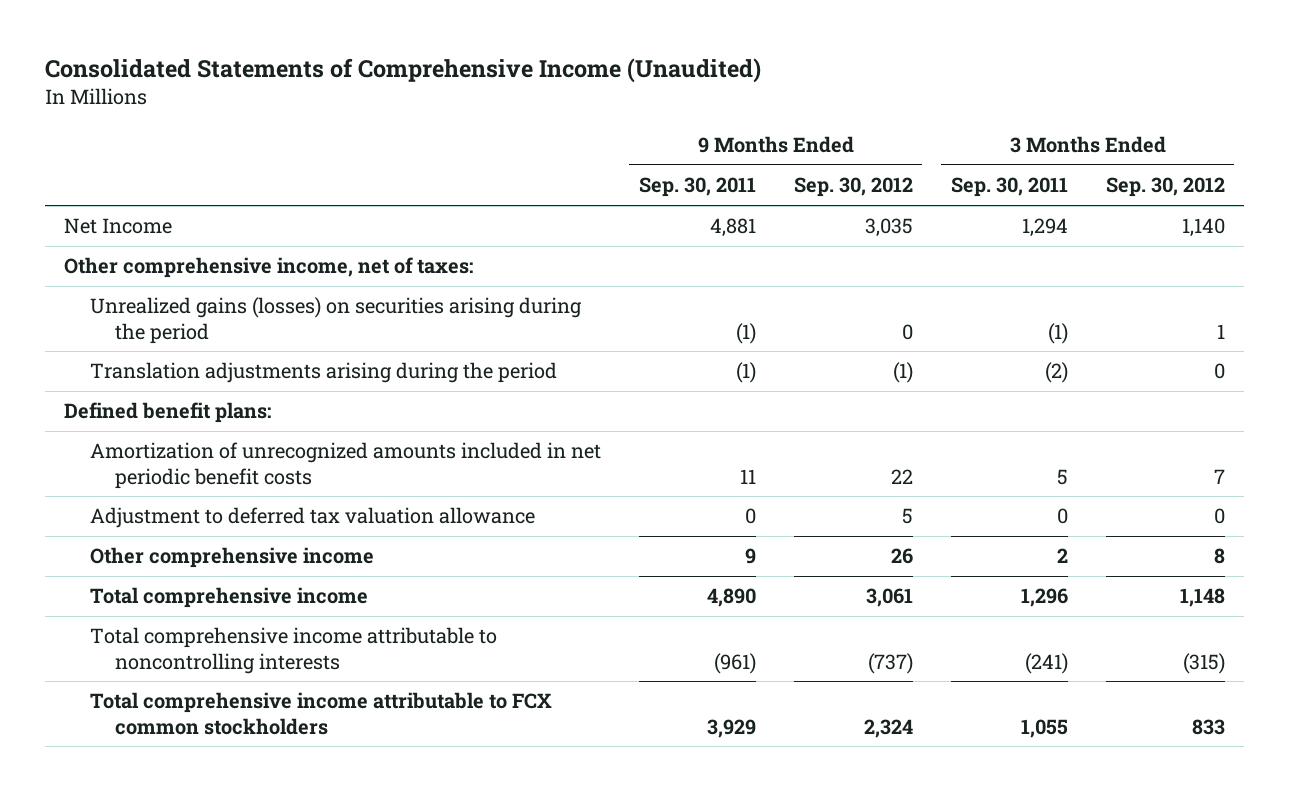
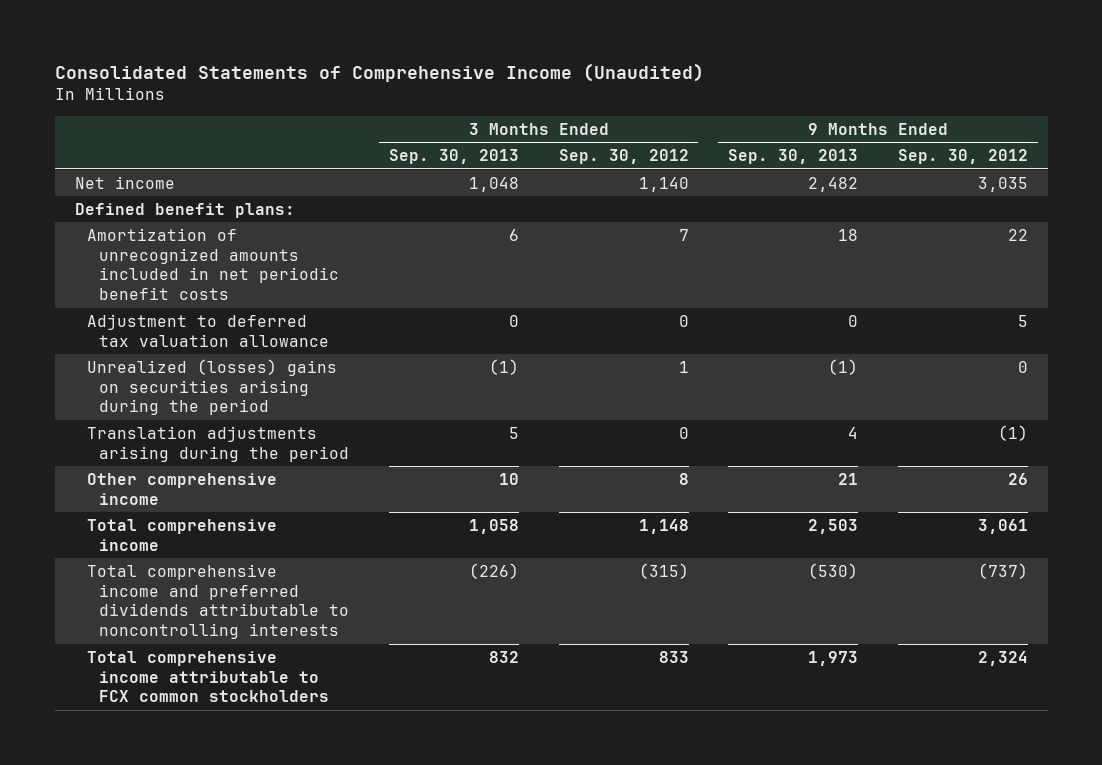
- | 9 Months Ended Sep. 30, 2011 | 9 Months Ended Sep. 30, 2012 | 3 Months Ended Sep. 30, 2011 | 3 Months Ended Sep. 30, 2012
+ | 3 Months Ended Sep. 30, 2013 | 3 Months Ended Sep. 30, 2012 | 9 Months Ended Sep. 30, 2013 | 9 Months Ended Sep. 30, 2012
- Net Income | 4,881 | 3,035 | 1,294 | 1,140
- Other comprehensive income, net of taxes:
- Unrealized gains (losses) on securities arising during the period | (1) | 0 | (1) | 1
+ Net income | 1,048 | 1,140 | 2,482 | 3,035
+ Unrealized (losses) gains on securities arising during the period | (1) | 1 | (1) | 0
moved down: Translation adjustments arising during the period | 5 | 0 | 4 | (1)
- Total comprehensive income attributable to noncontrolling interests | (961) | (737) | (241) | (315)
+ Total comprehensive income and preferred dividends attributable to noncontrolling interests | (226) | (315) | (530) | (737)

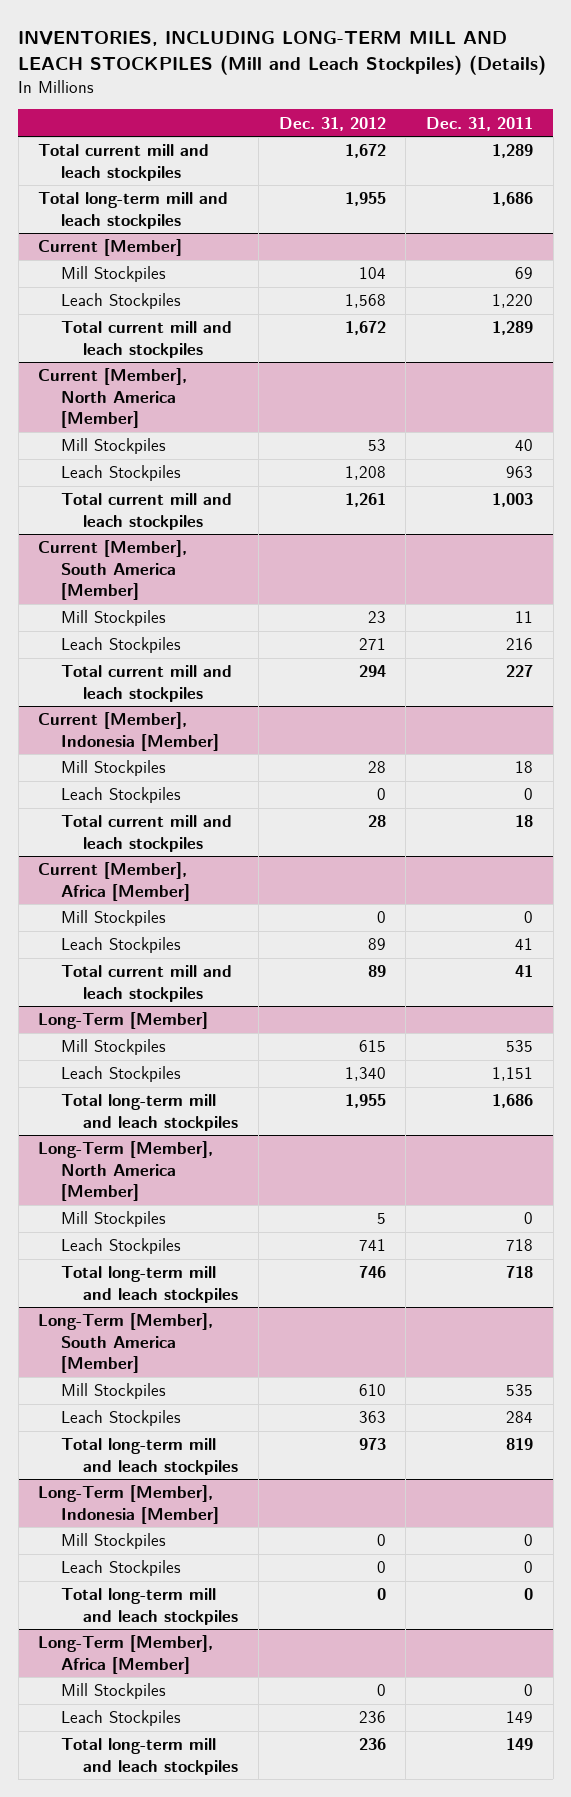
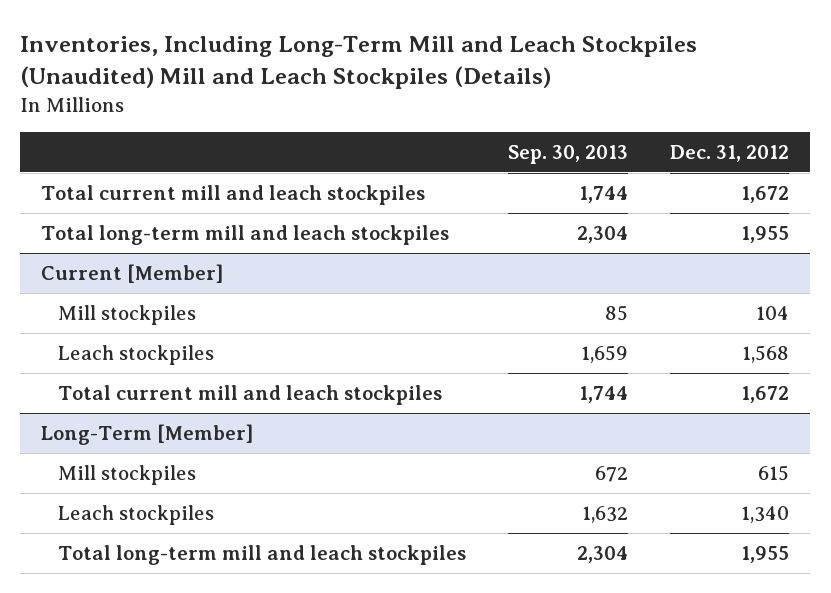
- INVENTORIES, INCLUDING LONG-TERM MILL AND LEACH STOCKPILES (Mill and Leach Stockpiles) (Details)
+ Inventories, Including Long-Term Mill and Leach Stockpiles (Unaudited) Mill and Leach Stockpiles (Details)
- | Dec. 31, 2012 | Dec. 31, 2011
+ | Sep. 30, 2013 | Dec. 31, 2012
@ Current [Member]
- Mill Stockpiles | 104 | 69
- Leach Stockpiles | 1,568 | 1,220
+ Mill stockpiles | 85 | 104
+ Leach stockpiles | 1,659 | 1,568
- Current [Member], North America [Member]
- Mill Stockpiles | 53 | 40
- Leach Stockpiles | 1,208 | 963
- Total current mill and leach stockpiles | 1,261 | 1,003
- Current [Member], South America [Member]
- Mill Stockpiles | 23 | 11
- Leach Stockpiles | 271 | 216
- Total current mill and leach stockpiles | 294 | 227
- Current [Member], Indonesia [Member]
- Mill Stockpiles | 28 | 18
- Leach Stockpiles | 0 | 0
- Total current mill and leach stockpiles | 28 | 18
- Current [Member], Africa [Member]
- Mill Stockpiles | 0 | 0
- Leach Stockpiles | 89 | 41
- Total current mill and leach stockpiles | 89 | 41
@ Long-Term [Member]
- Mill Stockpiles | 615 | 535
- Leach Stockpiles | 1,340 | 1,151
+ Mill stockpiles | 672 | 615
+ Leach stockpiles | 1,632 | 1,340
- Long-Term [Member], North America [Member]
- Mill Stockpiles | 5 | 0
- Leach Stockpiles | 741 | 718
- Total long-term mill and leach stockpiles | 746 | 718
- Long-Term [Member], South America [Member]
- Mill Stockpiles | 610 | 535
- Leach Stockpiles | 363 | 284
- Total long-term mill and leach stockpiles | 973 | 819
- Long-Term [Member], Indonesia [Member]
- Mill Stockpiles | 0 | 0
- Leach Stockpiles | 0 | 0
- Total long-term mill and leach stockpiles | 0 | 0
- Long-Term [Member], Africa [Member]
- Mill Stockpiles | 0 | 0
- Leach Stockpiles | 236 | 149
- Total long-term mill and leach stockpiles | 236 | 149

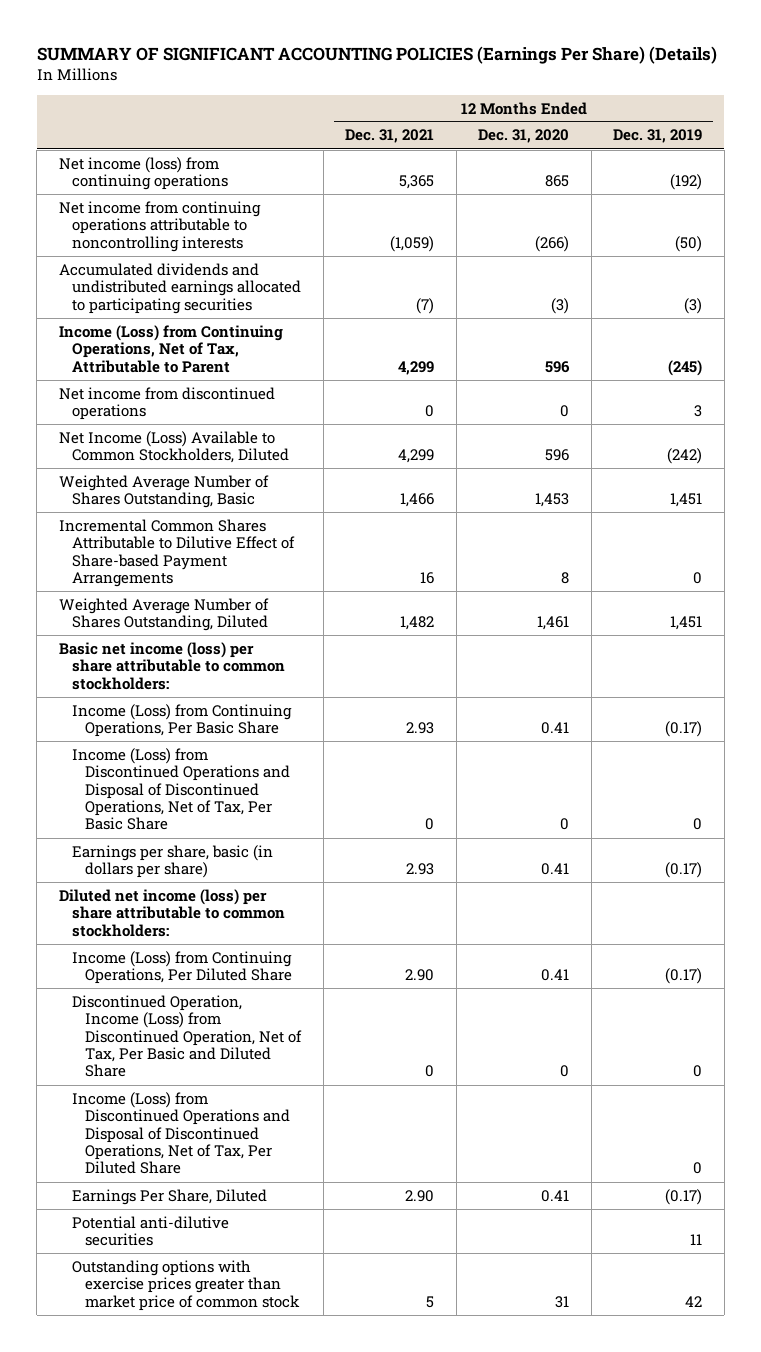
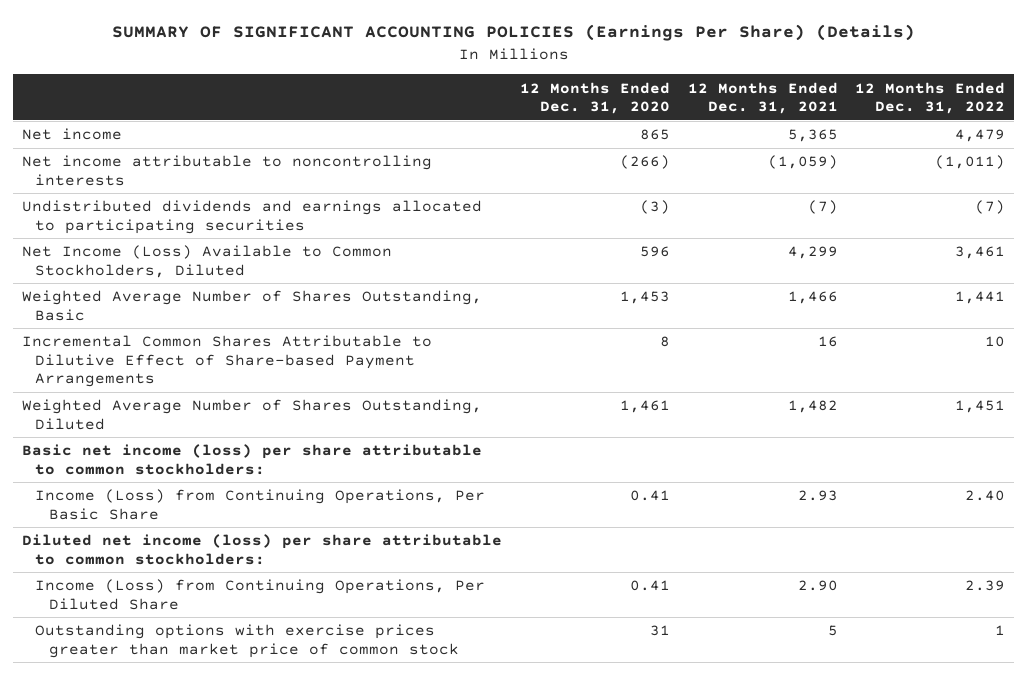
- | 12 Months Ended Dec. 31, 2021 | 12 Months Ended Dec. 31, 2020 | 12 Months Ended Dec. 31, 2019
+ | 12 Months Ended Dec. 31, 2020 | 12 Months Ended Dec. 31, 2021 | 12 Months Ended Dec. 31, 2022
- Net income (loss) from continuing operations | 5,365 | 865 | (192)
- Net income from continuing operations attributable to noncontrolling interests | (1,059) | (266) | (50)
- Accumulated dividends and undistributed earnings allocated to participating securities | (7) | (3) | (3)
- Income (Loss) from Continuing Operations, Net of Tax, Attributable to Parent | 4,299 | 596 | (245)
- Net income from discontinued operations | 0 | 0 | 3
+ Net income | 865 | 5,365 | 4,479
+ Net income attributable to noncontrolling interests | (266) | (1,059) | (1,011)
+ Undistributed dividends and earnings allocated to participating securities | (3) | (7) | (7)
- Income (Loss) from Discontinued Operations and Disposal of Discontinued Operations, Net of Tax, Per Basic Share | 0 | 0 | 0
- Earnings per share, basic (in dollars per share) | 2.93 | 0.41 | (0.17)
- Discontinued Operation, Income (Loss) from Discontinued Operation, Net of Tax, Per Basic and Diluted Share | 0 | 0 | 0
- Income (Loss) from Discontinued Operations and Disposal of Discontinued Operations, Net of Tax, Per Diluted Share | | | 0
- Earnings Per Share, Diluted | 2.90 | 0.41 | (0.17)
- Potential anti-dilutive securities | | | 11

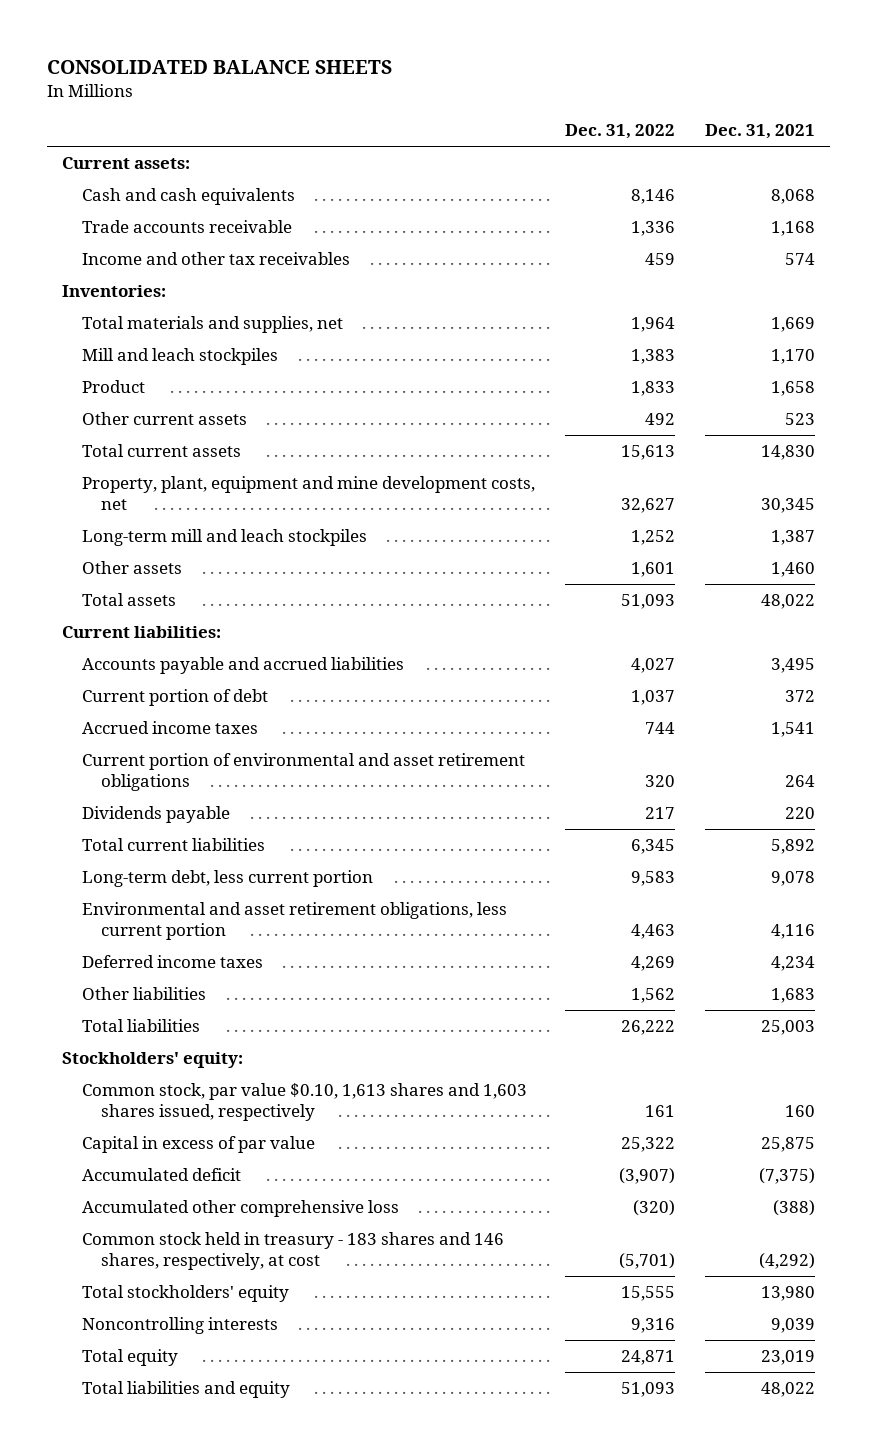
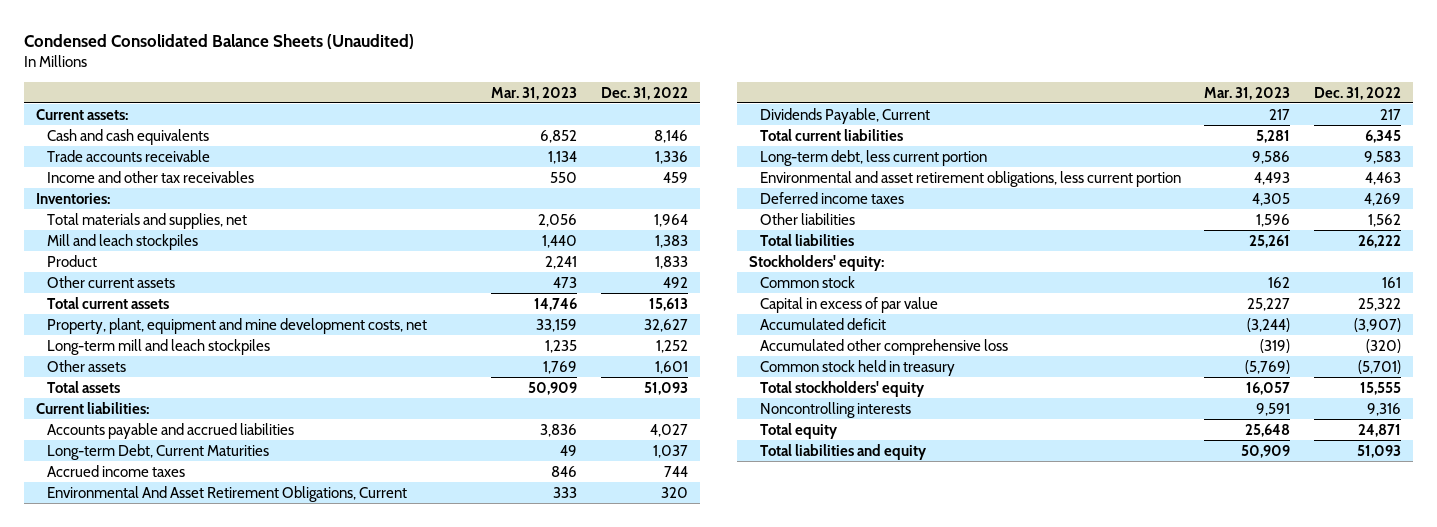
- CONSOLIDATED BALANCE SHEETS
+ Condensed Consolidated Balance Sheets (Unaudited)
- | Dec. 31, 2022 | Dec. 31, 2021
+ | Mar. 31, 2023 | Dec. 31, 2022
- Current portion of debt | 1,037 | 372
+ Long-term Debt, Current Maturities | 49 | 1,037
- Current portion of environmental and asset retirement obligations | 320 | 264
- Dividends payable | 217 | 220
+ Environmental And Asset Retirement Obligations, Current | 333 | 320
+ Dividends Payable, Current | 217 | 217
- Common stock, par value $0.10, 1,613 shares and 1,603 shares issued, respectively | 161 | 160
+ Common stock | 162 | 161
- Common stock held in treasury - 183 shares and 146 shares, respectively, at cost | (5,701) | (4,292)
+ Common stock held in treasury | (5,769) | (5,701)

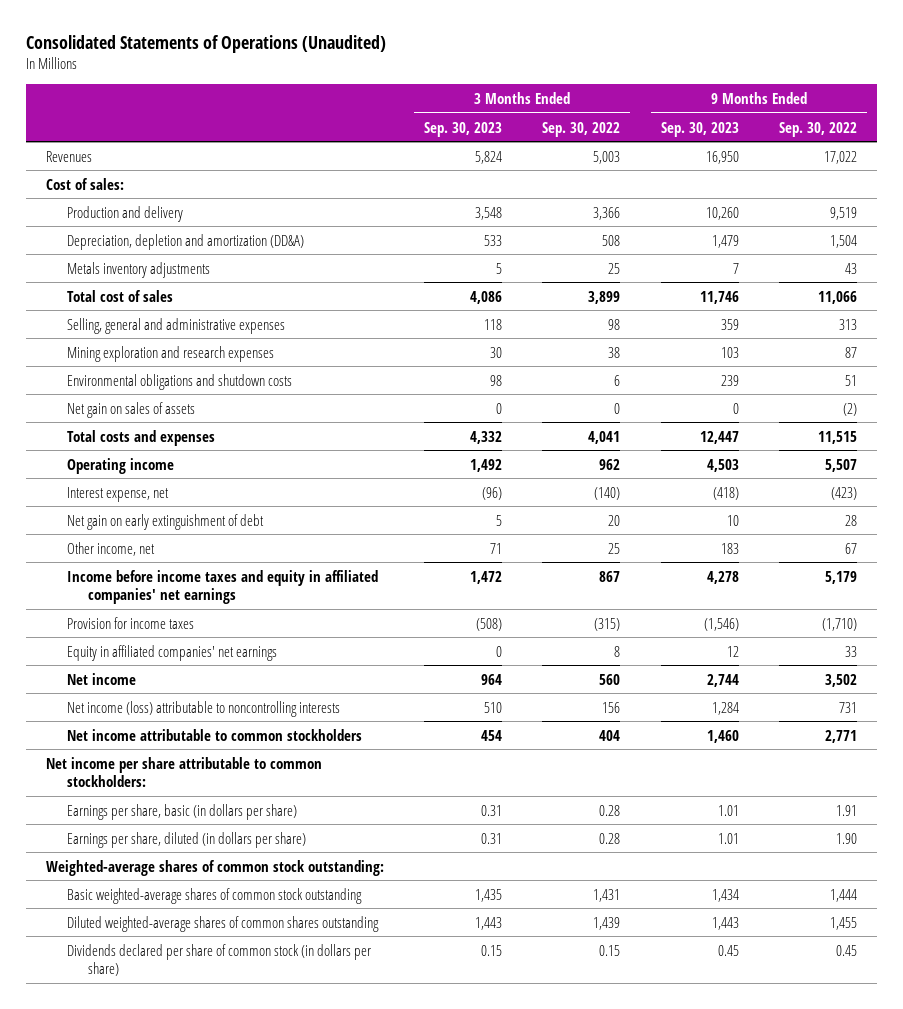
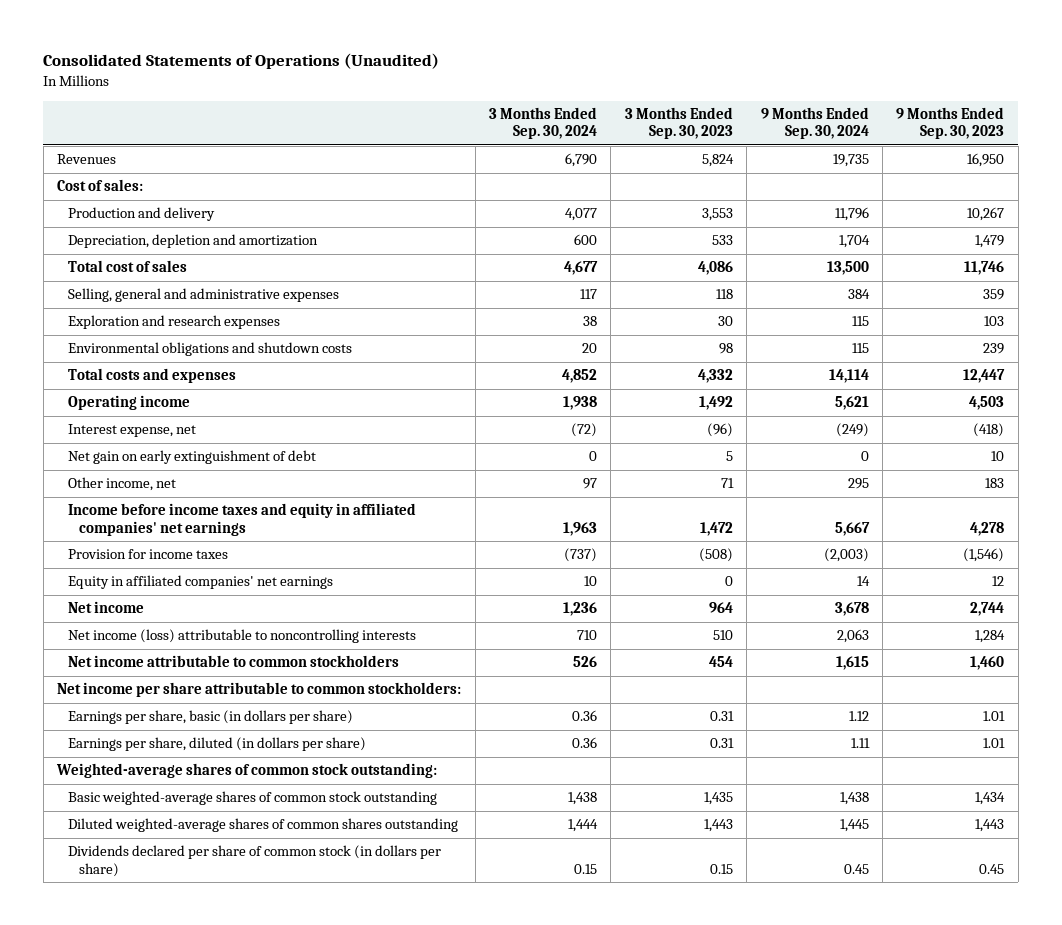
- | 3 Months Ended Sep. 30, 2023 | 3 Months Ended Sep. 30, 2022 | 9 Months Ended Sep. 30, 2023 | 9 Months Ended Sep. 30, 2022
+ | 3 Months Ended Sep. 30, 2024 | 3 Months Ended Sep. 30, 2023 | 9 Months Ended Sep. 30, 2024 | 9 Months Ended Sep. 30, 2023
- Production and delivery | 3,548 | 3,366 | 10,260 | 9,519
- Depreciation, depletion and amortization (DD&A) | 533 | 508 | 1,479 | 1,504
- Metals inventory adjustments | 5 | 25 | 7 | 43
+ Production and delivery | 4,077 | 3,553 | 11,796 | 10,267
+ Depreciation, depletion and amortization | 600 | 533 | 1,704 | 1,479
- Mining exploration and research expenses | 30 | 38 | 103 | 87
+ Exploration and research expenses | 38 | 30 | 115 | 103
- Net gain on sales of assets | 0 | 0 | 0 | (2)

